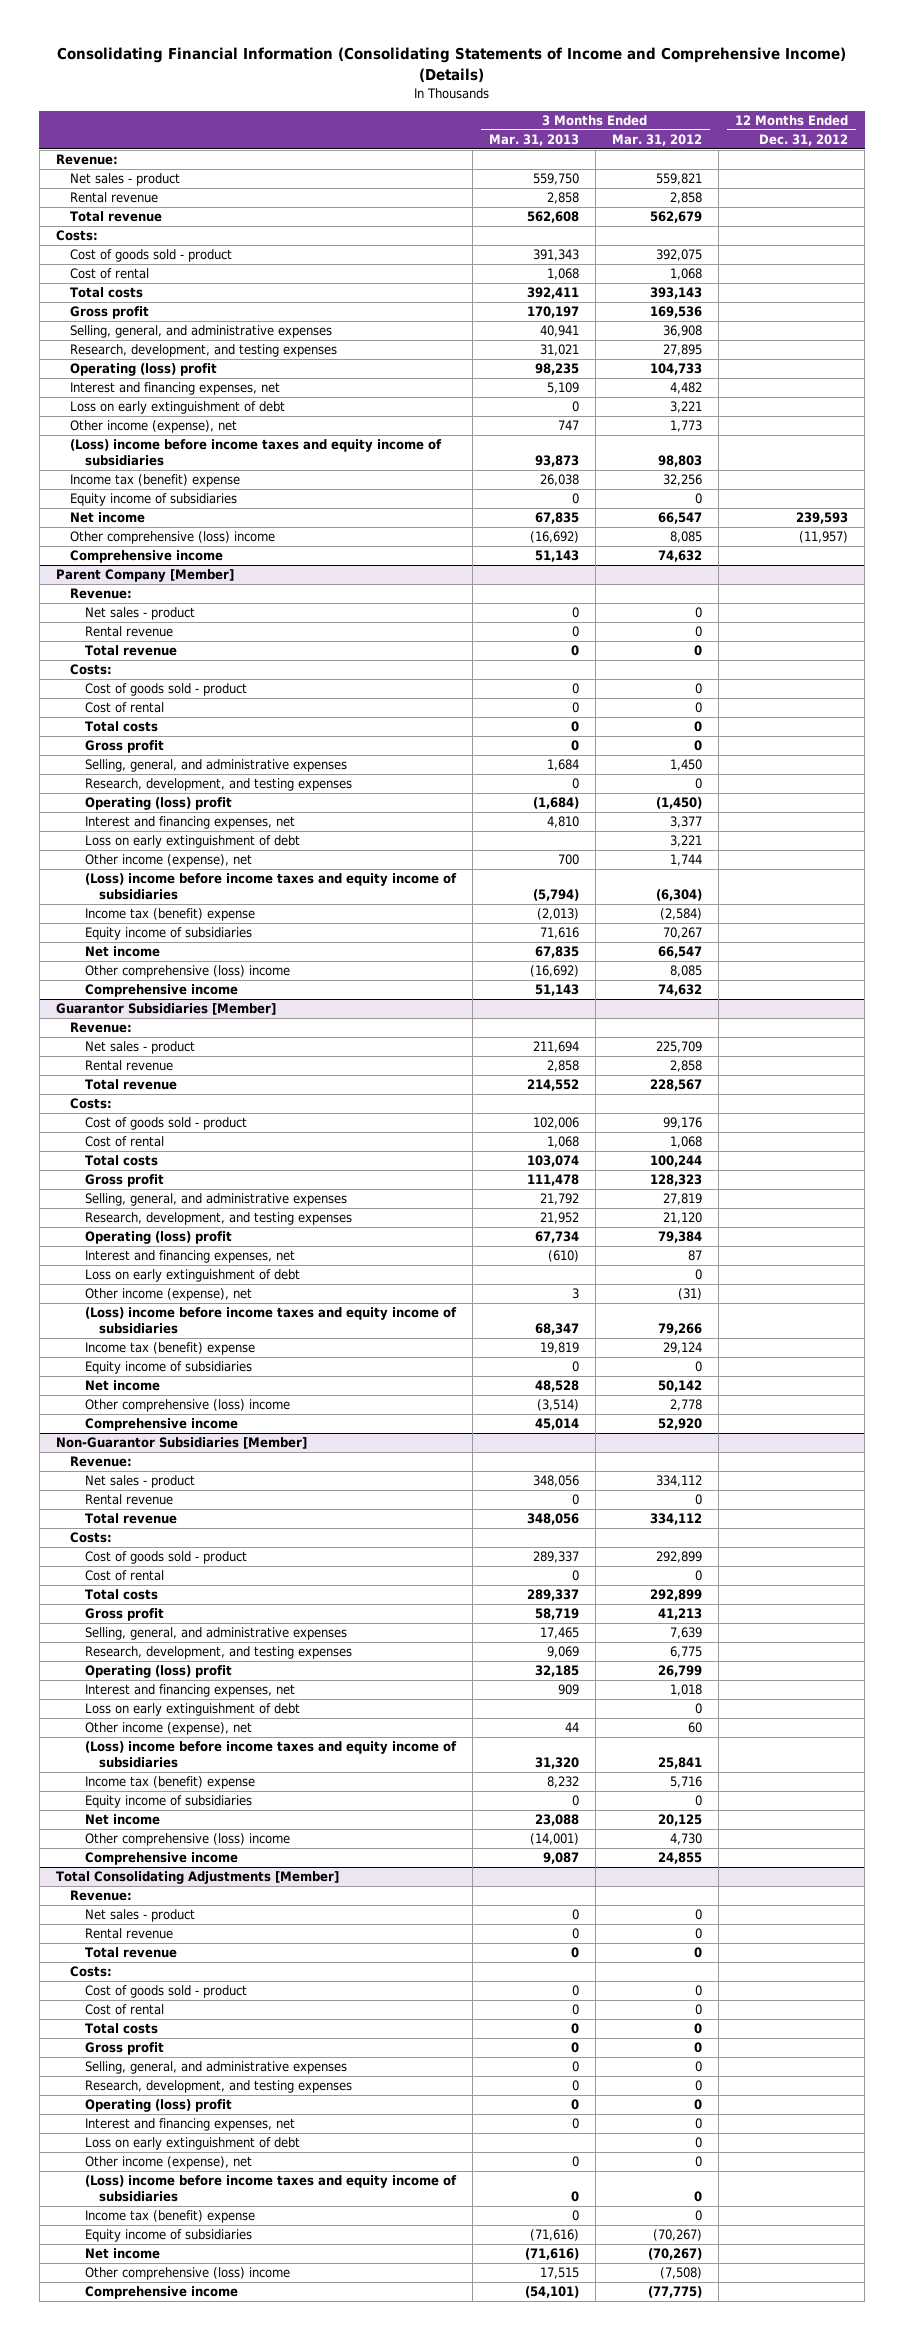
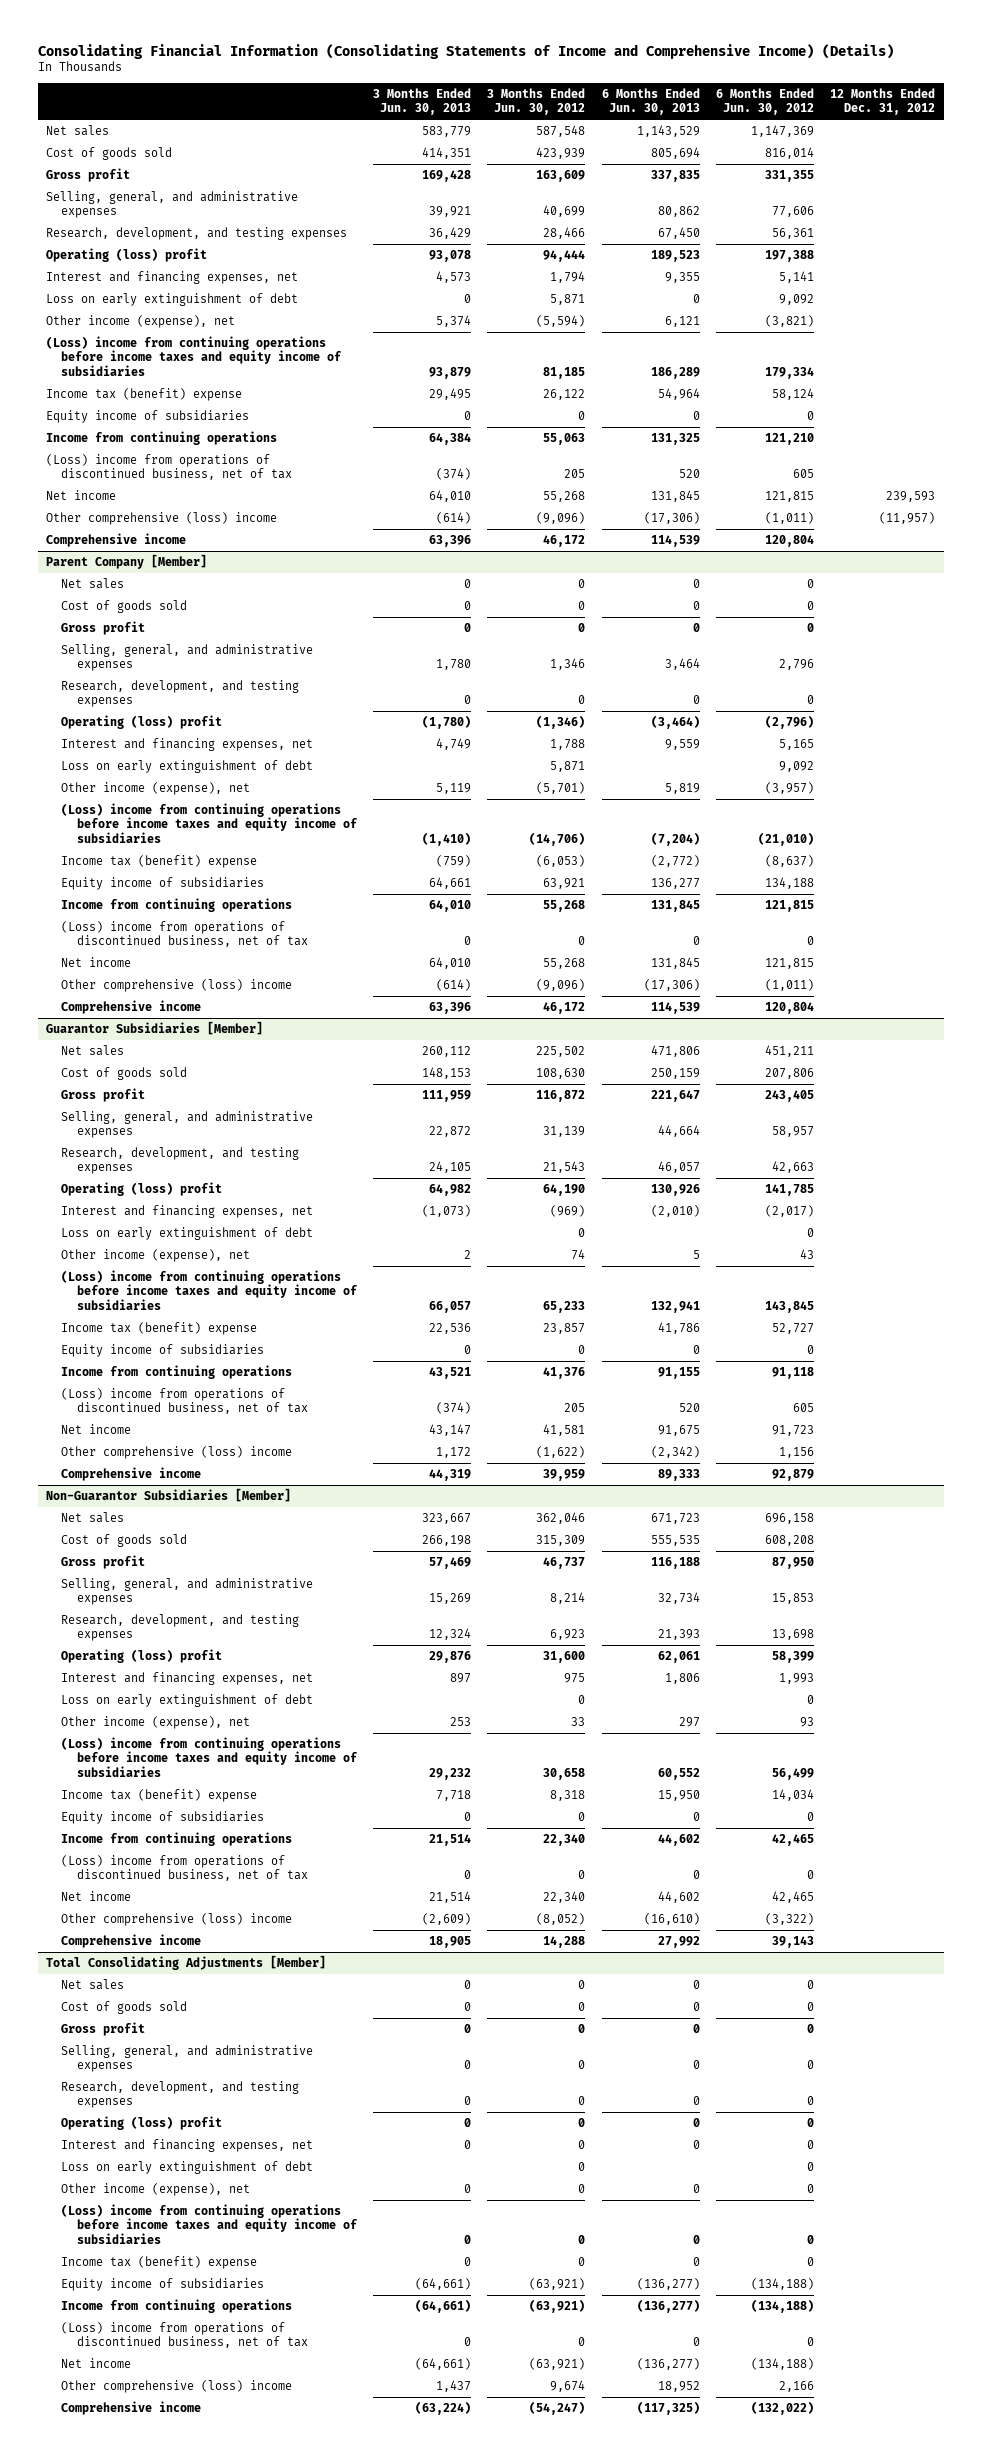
- | 3 Months Ended Mar. 31, 2013 | 3 Months Ended Mar. 31, 2012 | 12 Months Ended Dec. 31, 2012
+ | 3 Months Ended Jun. 30, 2013 | 3 Months Ended Jun. 30, 2012 | 6 Months Ended Jun. 30, 2013 | 6 Months Ended Jun. 30, 2012 | 12 Months Ended Dec. 31, 2012
- Revenue:
- Net sales - product | 559,750 | 559,821 |
- Rental revenue | 2,858 | 2,858 |
- Total revenue | 562,608 | 562,679 |
- Costs:
- Cost of goods sold - product | 391,343 | 392,075 |
- Cost of rental | 1,068 | 1,068 |
- Total costs | 392,411 | 393,143 |
+ Net sales | 583,779 | 587,548 | 1,143,529 | 1,147,369 |
+ Cost of goods sold | 414,351 | 423,939 | 805,694 | 816,014 |
- (Loss) income before income taxes and equity income of subsidiaries | 93,873 | 98,803 |
+ (Loss) income from continuing operations before income taxes and equity income of subsidiaries | 93,879 | 81,185 | 186,289 | 179,334 |
+ Income from continuing operations | 64,384 | 55,063 | 131,325 | 121,210 |
+ (Loss) income from operations of discontinued business, net of tax | (374) | 205 | 520 | 605 |
@ Parent Company [Member]
- Revenue:
- Net sales - product | 0 | 0 |
- Rental revenue | 0 | 0 |
- Total revenue | 0 | 0 |
- Costs:
- Cost of goods sold - product | 0 | 0 |
- Cost of rental | 0 | 0 |
- Total costs | 0 | 0 |
+ Net sales | 0 | 0 | 0 | 0 |
+ Cost of goods sold | 0 | 0 | 0 | 0 |
- (Loss) income before income taxes and equity income of subsidiaries | (5,794) | (6,304) |
+ (Loss) income from continuing operations before income taxes and equity income of subsidiaries | (1,410) | (14,706) | (7,204) | (21,010) |
+ Income from continuing operations | 64,010 | 55,268 | 131,845 | 121,815 |
+ (Loss) income from operations of discontinued business, net of tax | 0 | 0 | 0 | 0 |
@ Guarantor Subsidiaries [Member]
- Revenue:
- Net sales - product | 211,694 | 225,709 |
- Rental revenue | 2,858 | 2,858 |
- Total revenue | 214,552 | 228,567 |
- Costs:
- Cost of goods sold - product | 102,006 | 99,176 |
- Cost of rental | 1,068 | 1,068 |
- Total costs | 103,074 | 100,244 |
+ Net sales | 260,112 | 225,502 | 471,806 | 451,211 |
+ Cost of goods sold | 148,153 | 108,630 | 250,159 | 207,806 |
- (Loss) income before income taxes and equity income of subsidiaries | 68,347 | 79,266 |
+ (Loss) income from continuing operations before income taxes and equity income of subsidiaries | 66,057 | 65,233 | 132,941 | 143,845 |
+ Income from continuing operations | 43,521 | 41,376 | 91,155 | 91,118 |
+ (Loss) income from operations of discontinued business, net of tax | (374) | 205 | 520 | 605 |
@ Non-Guarantor Subsidiaries [Member]
- Revenue:
- Net sales - product | 348,056 | 334,112 |
- Rental revenue | 0 | 0 |
- Total revenue | 348,056 | 334,112 |
- Costs:
- Cost of goods sold - product | 289,337 | 292,899 |
- Cost of rental | 0 | 0 |
- Total costs | 289,337 | 292,899 |
+ Net sales | 323,667 | 362,046 | 671,723 | 696,158 |
+ Cost of goods sold | 266,198 | 315,309 | 555,535 | 608,208 |
- (Loss) income before income taxes and equity income of subsidiaries | 31,320 | 25,841 |
+ (Loss) income from continuing operations before income taxes and equity income of subsidiaries | 29,232 | 30,658 | 60,552 | 56,499 |
+ Income from continuing operations | 21,514 | 22,340 | 44,602 | 42,465 |
+ (Loss) income from operations of discontinued business, net of tax | 0 | 0 | 0 | 0 |
@ Total Consolidating Adjustments [Member]
- Revenue:
- Net sales - product | 0 | 0 |
- Rental revenue | 0 | 0 |
- Total revenue | 0 | 0 |
- Costs:
- Cost of goods sold - product | 0 | 0 |
- Cost of rental | 0 | 0 |
- Total costs | 0 | 0 |
+ Net sales | 0 | 0 | 0 | 0 |
+ Cost of goods sold | 0 | 0 | 0 | 0 |
- (Loss) income before income taxes and equity income of subsidiaries | 0 | 0 |
+ (Loss) income from continuing operations before income taxes and equity income of subsidiaries | 0 | 0 | 0 | 0 |
+ Income from continuing operations | (64,661) | (63,921) | (136,277) | (134,188) |
+ (Loss) income from operations of discontinued business, net of tax | 0 | 0 | 0 | 0 |

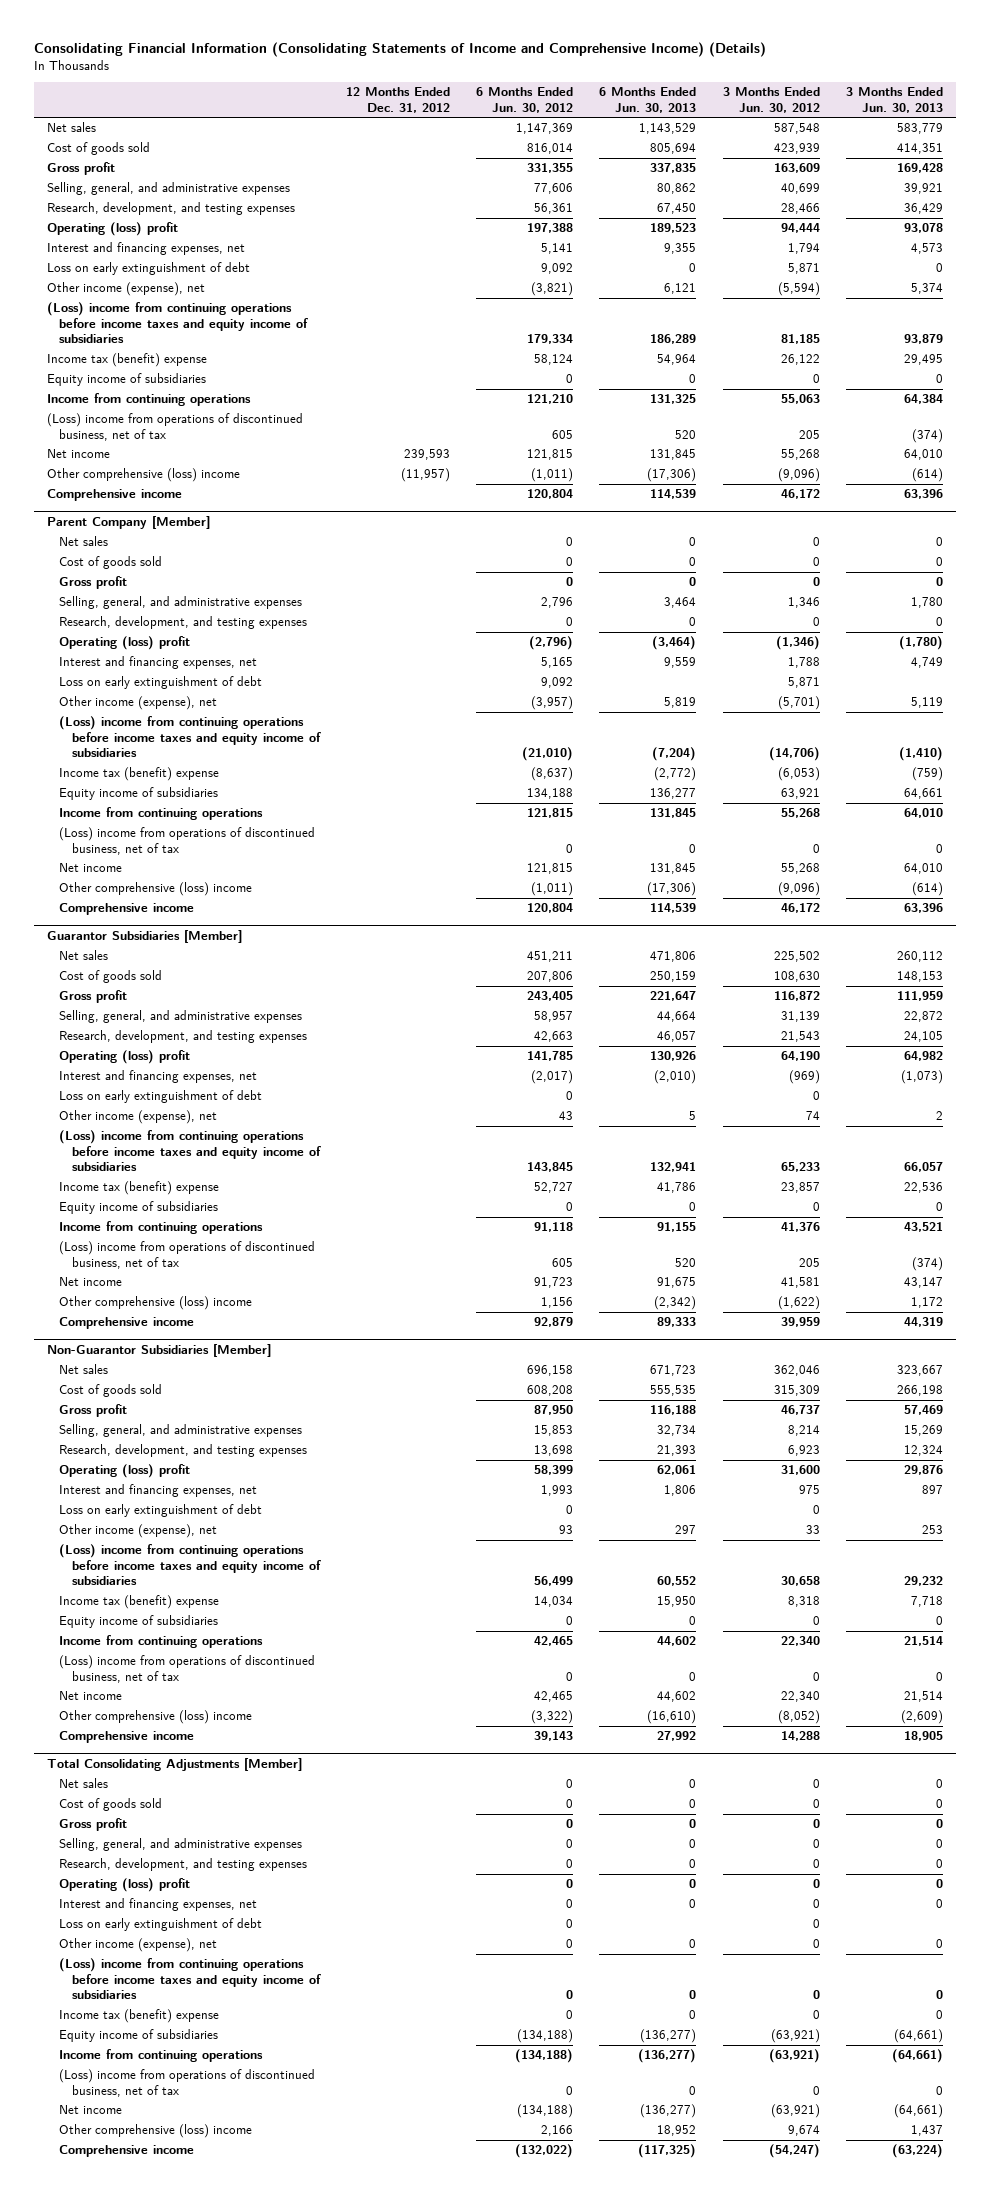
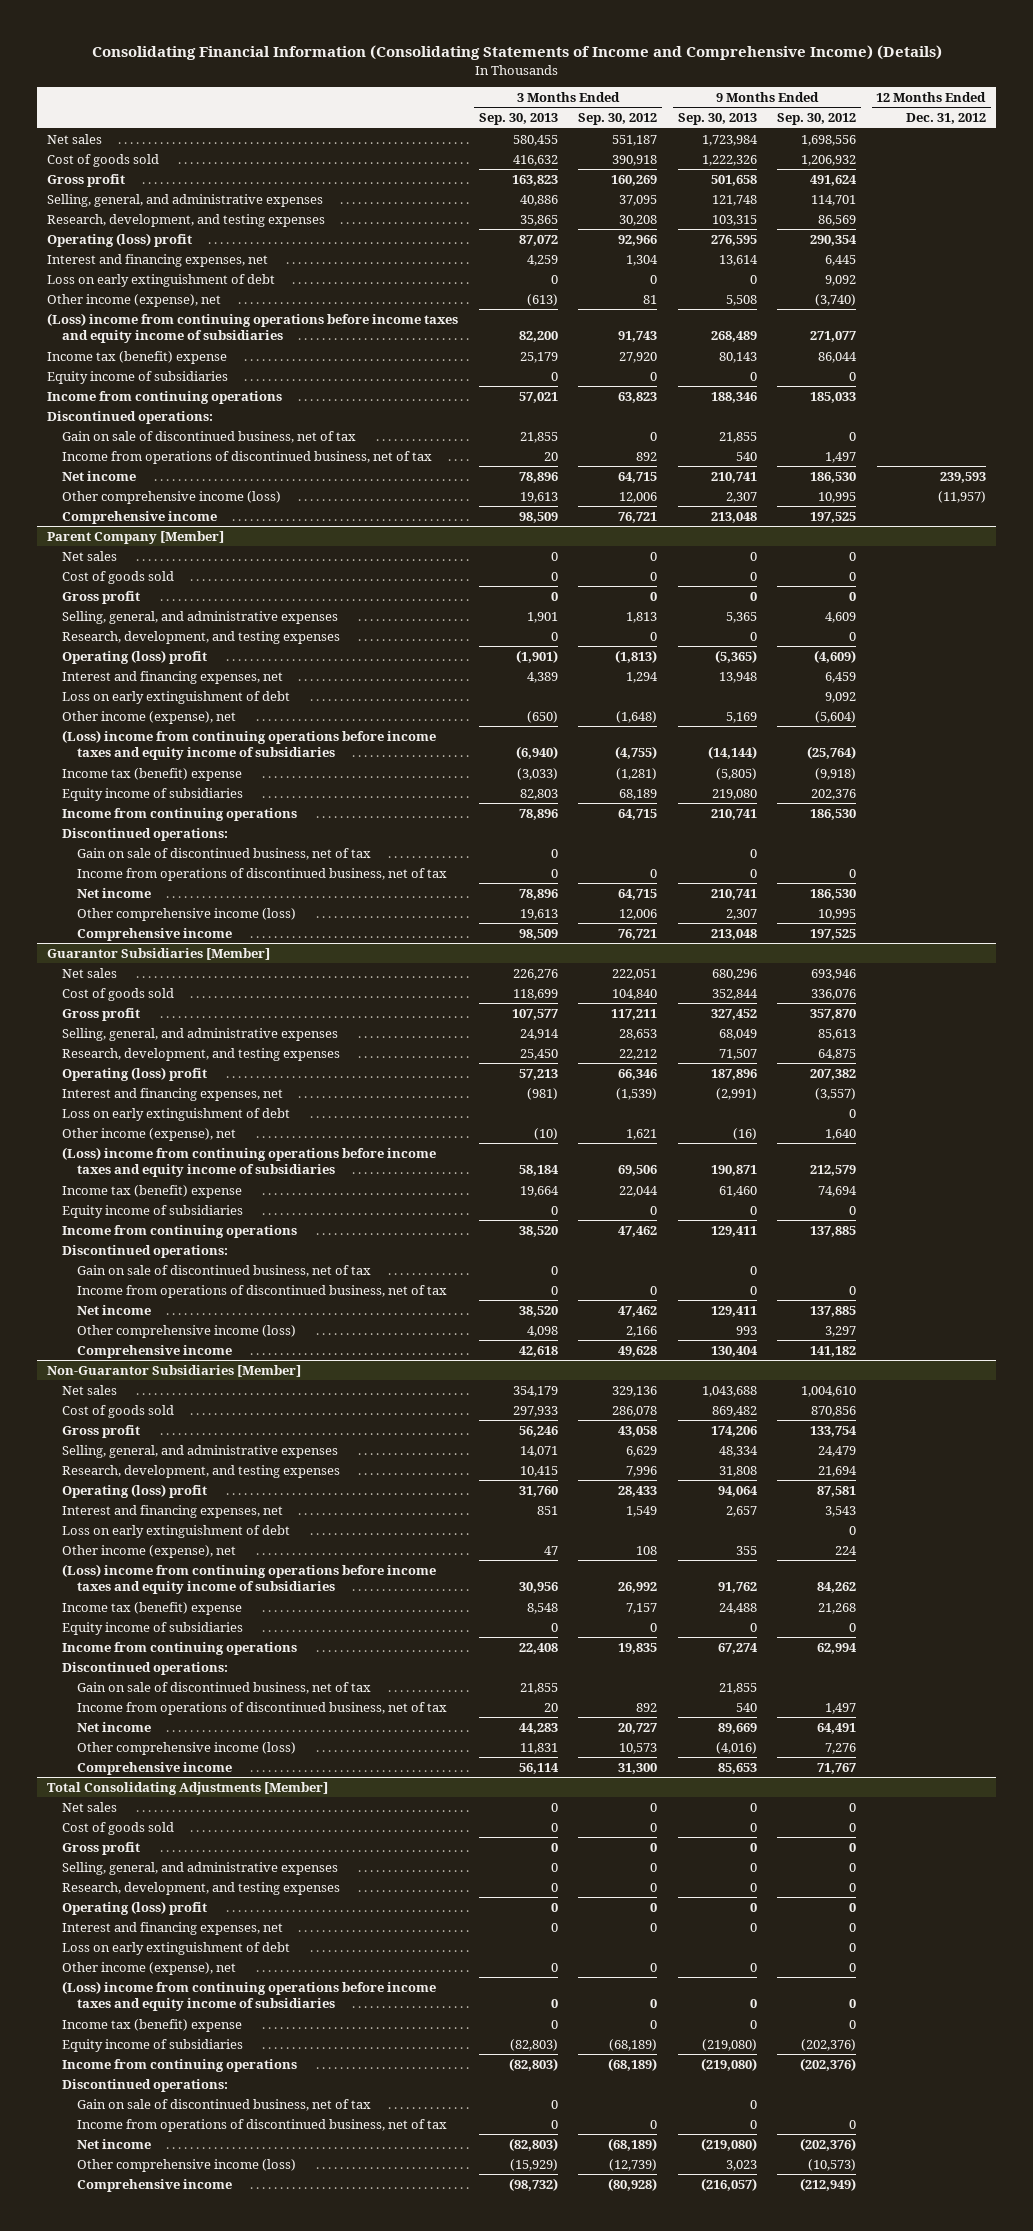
- | 12 Months Ended Dec. 31, 2012 | 6 Months Ended Jun. 30, 2012 | 6 Months Ended Jun. 30, 2013 | 3 Months Ended Jun. 30, 2012 | 3 Months Ended Jun. 30, 2013
+ | 3 Months Ended Sep. 30, 2013 | 3 Months Ended Sep. 30, 2012 | 9 Months Ended Sep. 30, 2013 | 9 Months Ended Sep. 30, 2012 | 12 Months Ended Dec. 31, 2012
- (Loss) income from operations of discontinued business, net of tax | | 605 | 520 | 205 | (374)
+ Discontinued operations:
+ Gain on sale of discontinued business, net of tax | 21,855 | 0 | 21,855 | 0 |
+ Income from operations of discontinued business, net of tax | 20 | 892 | 540 | 1,497 |
- Other comprehensive (loss) income | (11,957) | (1,011) | (17,306) | (9,096) | (614)
+ Other comprehensive income (loss) | 19,613 | 12,006 | 2,307 | 10,995 | (11,957)
@ Parent Company [Member]
- (Loss) income from operations of discontinued business, net of tax | | 0 | 0 | 0 | 0
+ Discontinued operations:
+ Gain on sale of discontinued business, net of tax | 0 | | 0 | |
+ Income from operations of discontinued business, net of tax | 0 | 0 | 0 | 0 |
- Other comprehensive (loss) income | | (1,011) | (17,306) | (9,096) | (614)
+ Other comprehensive income (loss) | 19,613 | 12,006 | 2,307 | 10,995 |
@ Guarantor Subsidiaries [Member]
- (Loss) income from operations of discontinued business, net of tax | | 605 | 520 | 205 | (374)
+ Discontinued operations:
+ Gain on sale of discontinued business, net of tax | 0 | | 0 | |
+ Income from operations of discontinued business, net of tax | 0 | 0 | 0 | 0 |
- Other comprehensive (loss) income | | 1,156 | (2,342) | (1,622) | 1,172
+ Other comprehensive income (loss) | 4,098 | 2,166 | 993 | 3,297 |
@ Non-Guarantor Subsidiaries [Member]
- (Loss) income from operations of discontinued business, net of tax | | 0 | 0 | 0 | 0
+ Discontinued operations:
+ Gain on sale of discontinued business, net of tax | 21,855 | | 21,855 | |
+ Income from operations of discontinued business, net of tax | 20 | 892 | 540 | 1,497 |
- Other comprehensive (loss) income | | (3,322) | (16,610) | (8,052) | (2,609)
+ Other comprehensive income (loss) | 11,831 | 10,573 | (4,016) | 7,276 |
@ Total Consolidating Adjustments [Member]
- (Loss) income from operations of discontinued business, net of tax | | 0 | 0 | 0 | 0
+ Discontinued operations:
+ Gain on sale of discontinued business, net of tax | 0 | | 0 | |
+ Income from operations of discontinued business, net of tax | 0 | 0 | 0 | 0 |
- Other comprehensive (loss) income | | 2,166 | 18,952 | 9,674 | 1,437
+ Other comprehensive income (loss) | (15,929) | (12,739) | 3,023 | (10,573) |

